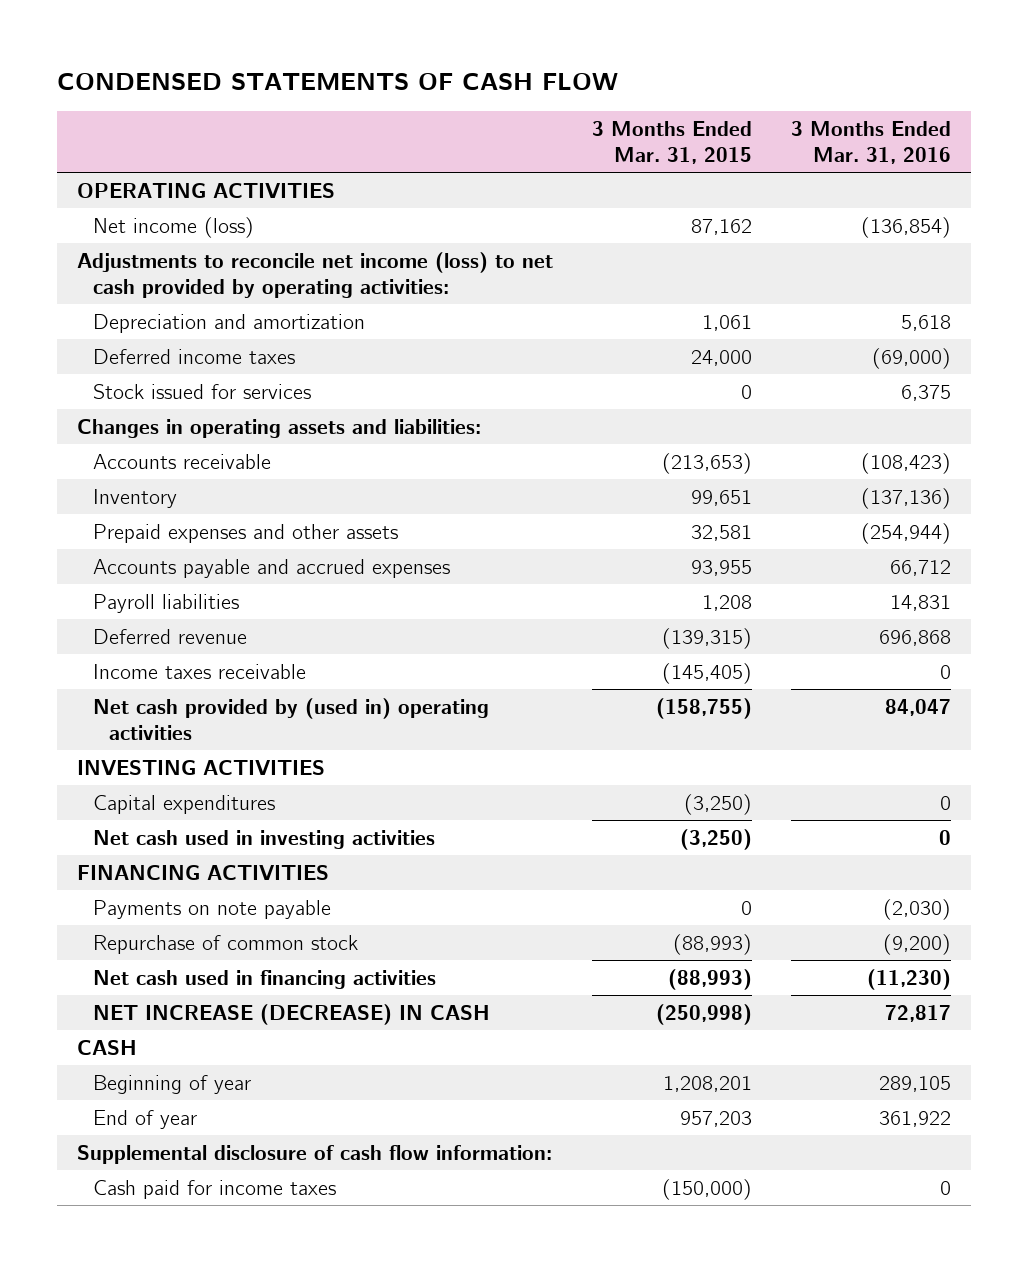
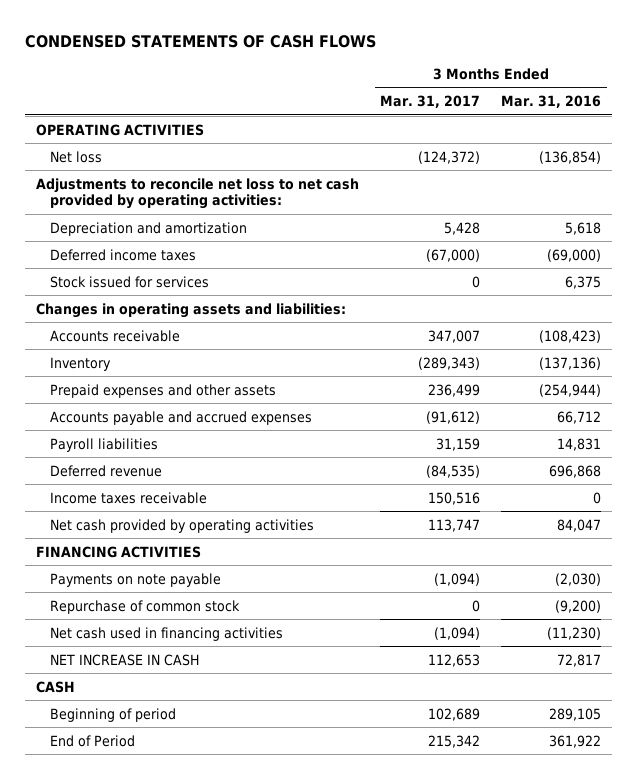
- CONDENSED STATEMENTS OF CASH FLOW
+ CONDENSED STATEMENTS OF CASH FLOWS
- | 3 Months Ended Mar. 31, 2015 | 3 Months Ended Mar. 31, 2016
+ | 3 Months Ended Mar. 31, 2017 | 3 Months Ended Mar. 31, 2016
- Net income (loss) | 87,162 | (136,854)
- Adjustments to reconcile net income (loss) to net cash provided by operating activities:
+ Net loss | (124,372) | (136,854)
+ Adjustments to reconcile net loss to net cash provided by operating activities:
- Net cash provided by (used in) operating activities | (158,755) | 84,047
- INVESTING ACTIVITIES
- Capital expenditures | (3,250) | 0
- Net cash used in investing activities | (3,250) | 0
+ Net cash provided by operating activities | 113,747 | 84,047
- NET INCREASE (DECREASE) IN CASH | (250,998) | 72,817
+ NET INCREASE IN CASH | 112,653 | 72,817
- Beginning of year | 1,208,201 | 289,105
- End of year | 957,203 | 361,922
- Supplemental disclosure of cash flow information:
- Cash paid for income taxes | (150,000) | 0
+ Beginning of period | 102,689 | 289,105
+ End of Period | 215,342 | 361,922

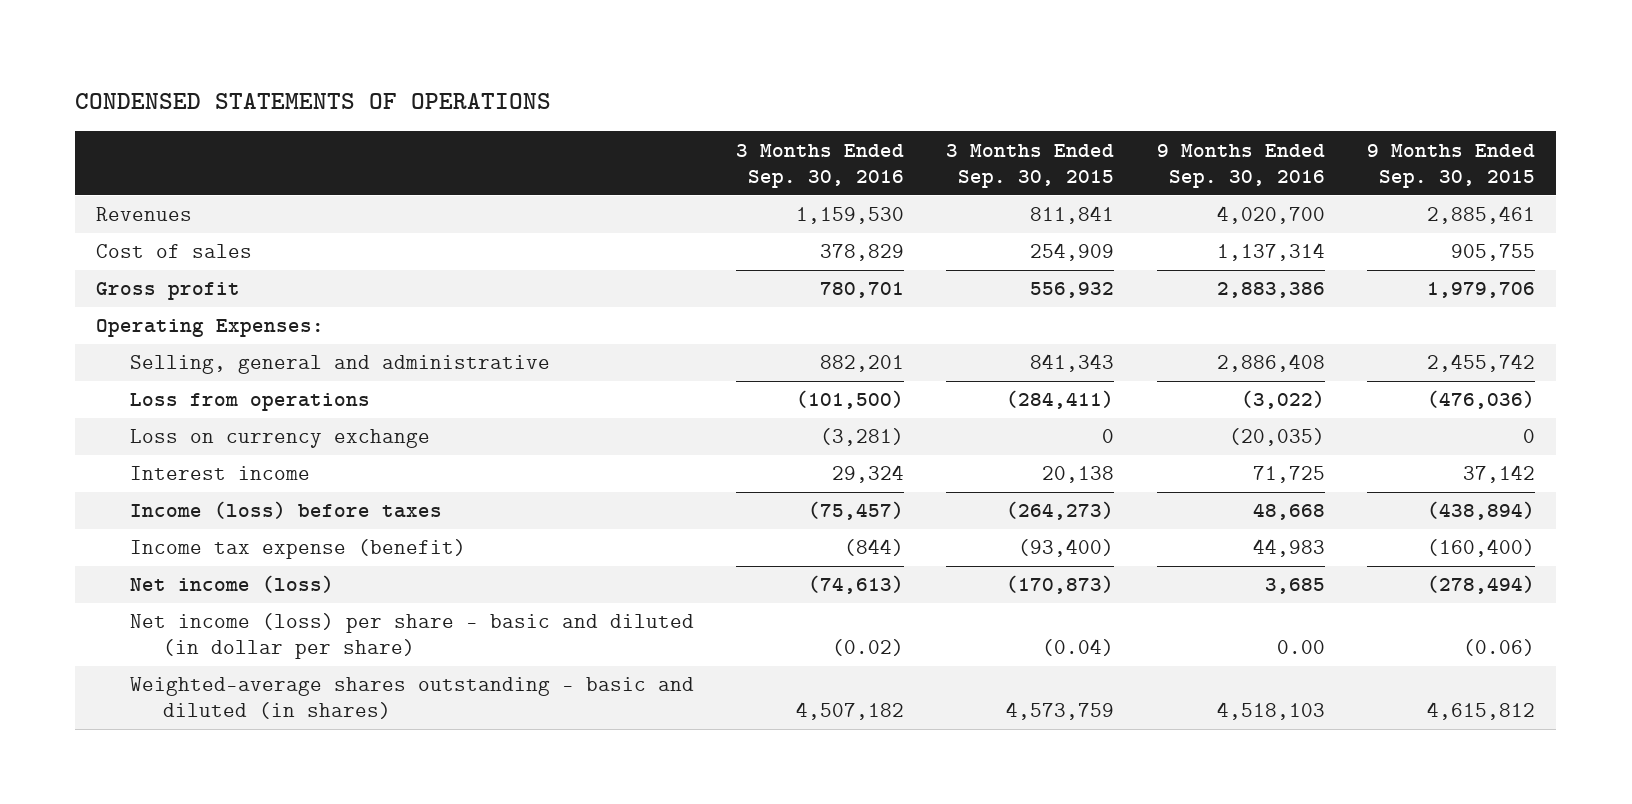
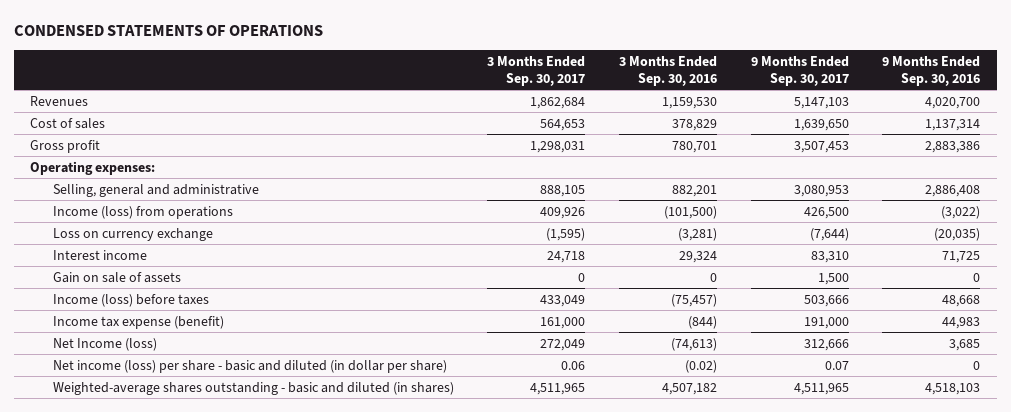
- | 3 Months Ended Sep. 30, 2016 | 3 Months Ended Sep. 30, 2015 | 9 Months Ended Sep. 30, 2016 | 9 Months Ended Sep. 30, 2015
+ | 3 Months Ended Sep. 30, 2017 | 3 Months Ended Sep. 30, 2016 | 9 Months Ended Sep. 30, 2017 | 9 Months Ended Sep. 30, 2016
- Operating Expenses:
+ Operating expenses:
- Loss from operations | (101,500) | (284,411) | (3,022) | (476,036)
+ Income (loss) from operations | 409,926 | (101,500) | 426,500 | (3,022)
+ Gain on sale of assets | 0 | 0 | 1,500 | 0
- Net income (loss) | (74,613) | (170,873) | 3,685 | (278,494)
- Net income (loss) per share - basic and diluted (in dollar per share) | (0.02) | (0.04) | 0.00 | (0.06)
+ Net Income (loss) | 272,049 | (74,613) | 312,666 | 3,685
+ Net income (loss) per share - basic and diluted (in dollar per share) | 0.06 | (0.02) | 0.07 | 0

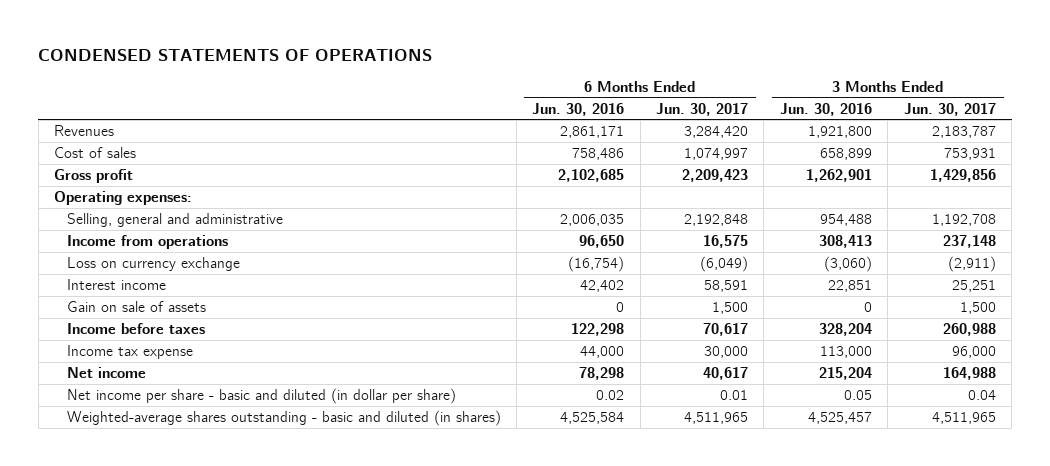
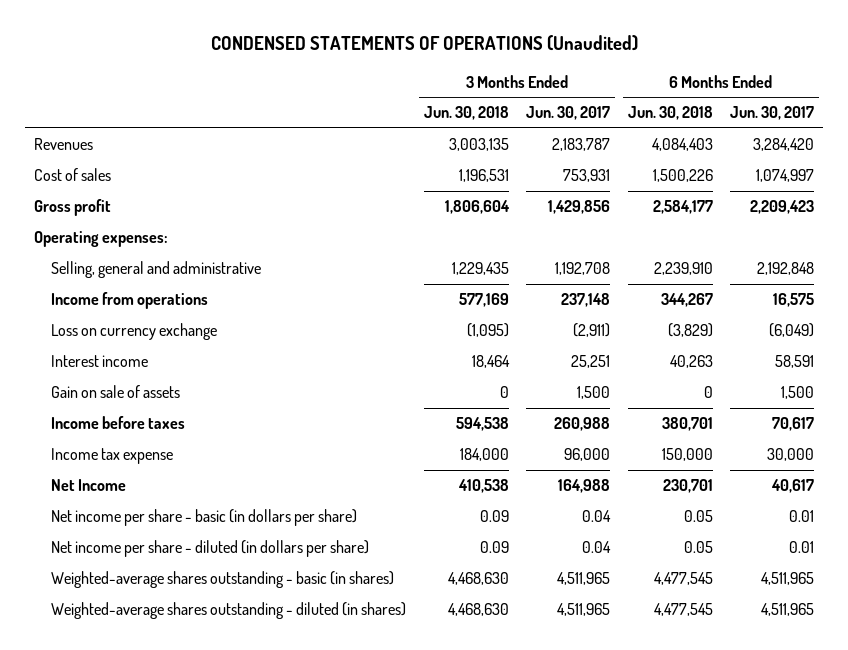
- CONDENSED STATEMENTS OF OPERATIONS
+ CONDENSED STATEMENTS OF OPERATIONS (Unaudited)
- | 6 Months Ended Jun. 30, 2016 | 6 Months Ended Jun. 30, 2017 | 3 Months Ended Jun. 30, 2016 | 3 Months Ended Jun. 30, 2017
+ | 3 Months Ended Jun. 30, 2018 | 3 Months Ended Jun. 30, 2017 | 6 Months Ended Jun. 30, 2018 | 6 Months Ended Jun. 30, 2017
- Net income | 78,298 | 40,617 | 215,204 | 164,988
- Net income per share - basic and diluted (in dollar per share) | 0.02 | 0.01 | 0.05 | 0.04
- Weighted-average shares outstanding - basic and diluted (in shares) | 4,525,584 | 4,511,965 | 4,525,457 | 4,511,965
+ Net Income | 410,538 | 164,988 | 230,701 | 40,617
+ Net income per share - basic (in dollars per share) | 0.09 | 0.04 | 0.05 | 0.01
+ Net income per share - diluted (in dollars per share) | 0.09 | 0.04 | 0.05 | 0.01
+ Weighted-average shares outstanding - basic (in shares) | 4,468,630 | 4,511,965 | 4,477,545 | 4,511,965
+ Weighted-average shares outstanding - diluted (in shares) | 4,468,630 | 4,511,965 | 4,477,545 | 4,511,965

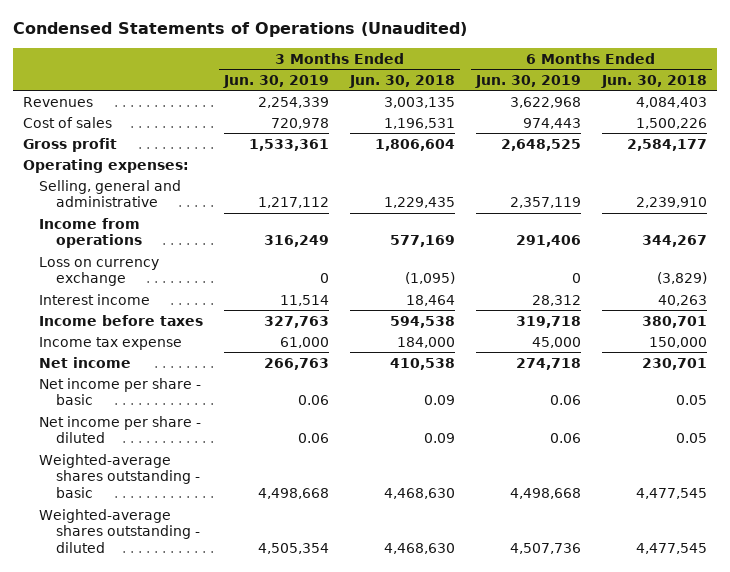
- CONDENSED STATEMENTS OF OPERATIONS (Unaudited)
+ Condensed Statements of Operations (Unaudited)
- | 3 Months Ended Jun. 30, 2018 | 3 Months Ended Jun. 30, 2017 | 6 Months Ended Jun. 30, 2018 | 6 Months Ended Jun. 30, 2017
+ | 3 Months Ended Jun. 30, 2019 | 3 Months Ended Jun. 30, 2018 | 6 Months Ended Jun. 30, 2019 | 6 Months Ended Jun. 30, 2018
- Gain on sale of assets | 0 | 1,500 | 0 | 1,500
- Net Income | 410,538 | 164,988 | 230,701 | 40,617
- Net income per share - basic (in dollars per share) | 0.09 | 0.04 | 0.05 | 0.01
- Net income per share - diluted (in dollars per share) | 0.09 | 0.04 | 0.05 | 0.01
- Weighted-average shares outstanding - basic (in shares) | 4,468,630 | 4,511,965 | 4,477,545 | 4,511,965
- Weighted-average shares outstanding - diluted (in shares) | 4,468,630 | 4,511,965 | 4,477,545 | 4,511,965
+ Net income | 266,763 | 410,538 | 274,718 | 230,701
+ Net income per share - basic | 0.06 | 0.09 | 0.06 | 0.05
+ Net income per share - diluted | 0.06 | 0.09 | 0.06 | 0.05
+ Weighted-average shares outstanding - basic | 4,498,668 | 4,468,630 | 4,498,668 | 4,477,545
+ Weighted-average shares outstanding - diluted | 4,505,354 | 4,468,630 | 4,507,736 | 4,477,545

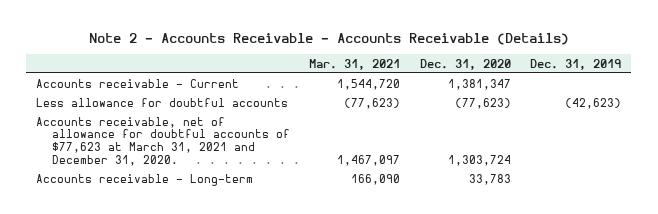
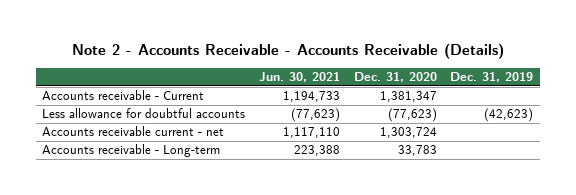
- | Mar. 31, 2021 | Dec. 31, 2020 | Dec. 31, 2019
+ | Jun. 30, 2021 | Dec. 31, 2020 | Dec. 31, 2019
- Accounts receivable, net of allowance for doubtful accounts of $77,623 at March 31, 2021 and December 31, 2020. | 1,467,097 | 1,303,724 |
+ Accounts receivable current - net | 1,117,110 | 1,303,724 |

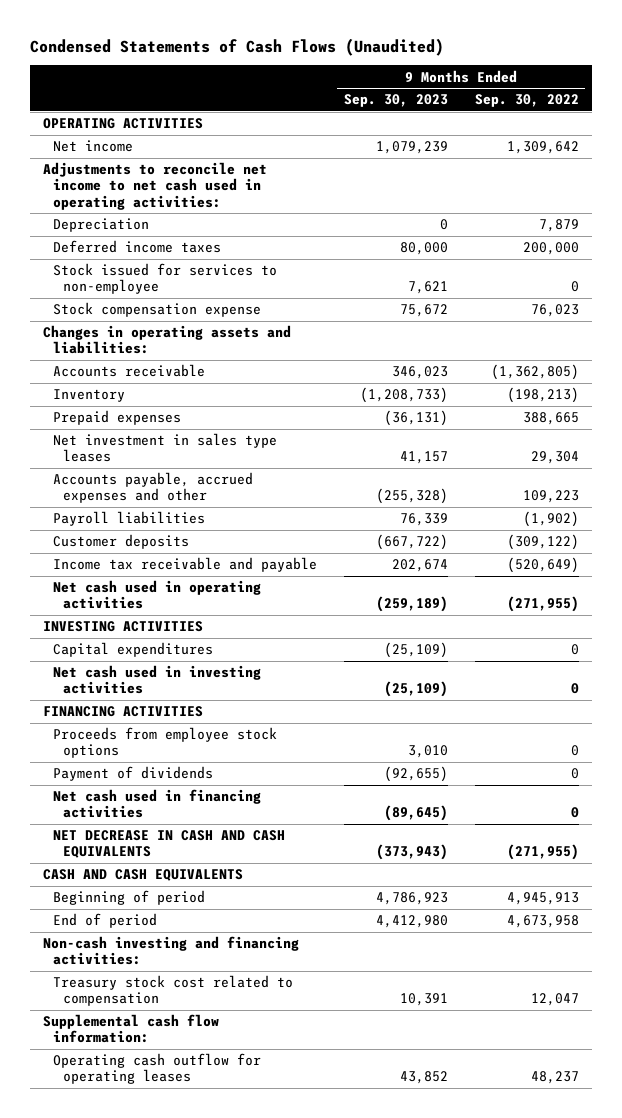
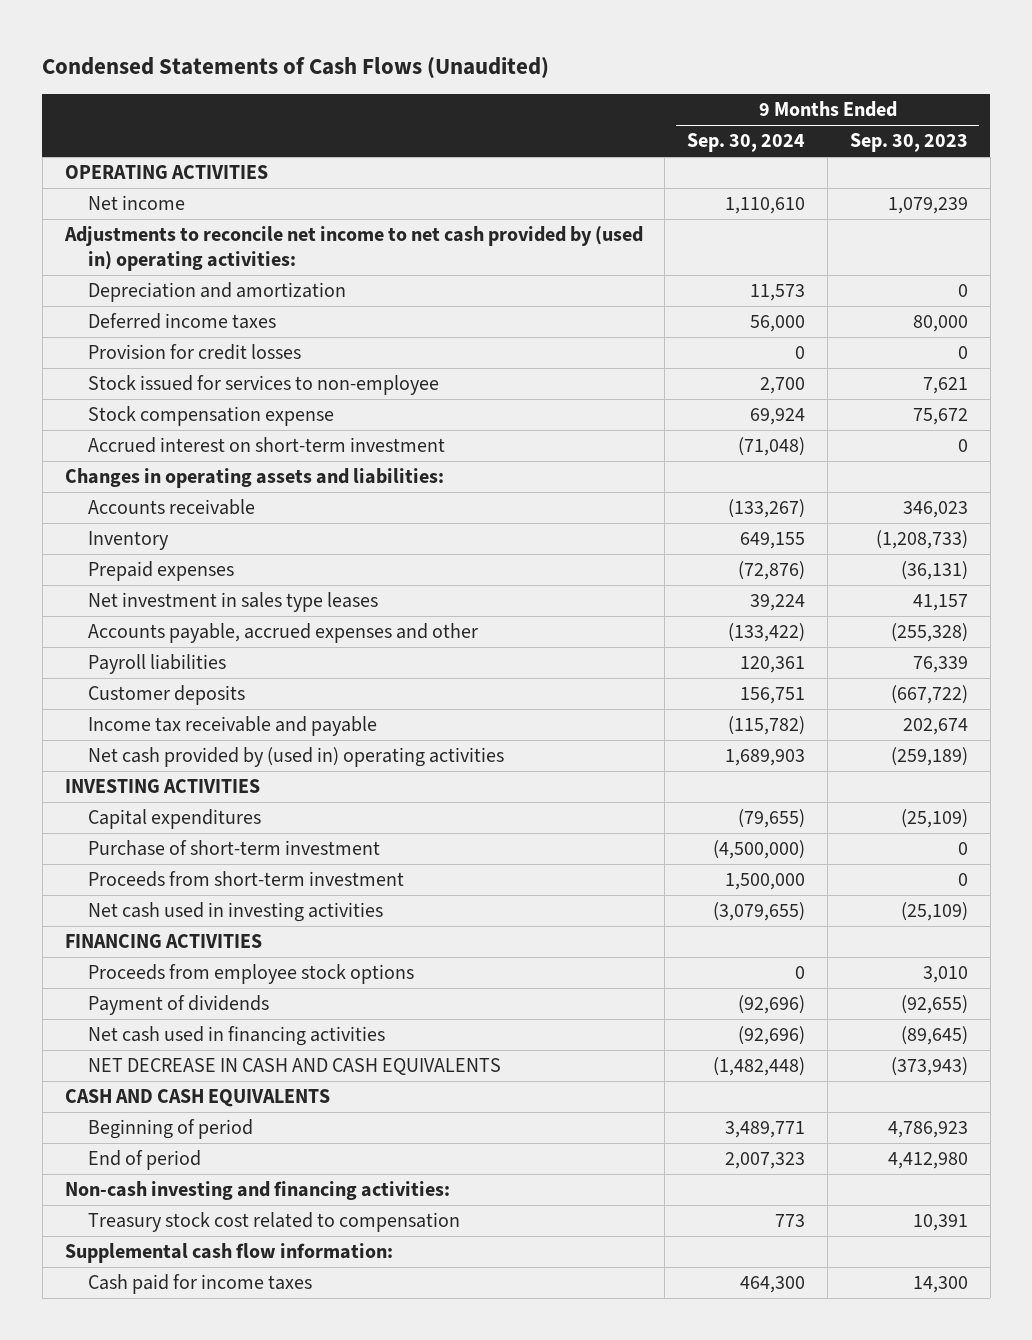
- | 9 Months Ended Sep. 30, 2023 | 9 Months Ended Sep. 30, 2022
+ | 9 Months Ended Sep. 30, 2024 | 9 Months Ended Sep. 30, 2023
- Adjustments to reconcile net income to net cash used in operating activities:
- Depreciation | 0 | 7,879
+ Adjustments to reconcile net income to net cash provided by (used in) operating activities:
+ Depreciation and amortization | 11,573 | 0
+ Provision for credit losses | 0 | 0
+ Accrued interest on short-term investment | (71,048) | 0
- Net cash used in operating activities | (259,189) | (271,955)
+ Net cash provided by (used in) operating activities | 1,689,903 | (259,189)
+ Purchase of short-term investment | (4,500,000) | 0
+ Proceeds from short-term investment | 1,500,000 | 0
- Operating cash outflow for operating leases | 43,852 | 48,237
+ Cash paid for income taxes | 464,300 | 14,300

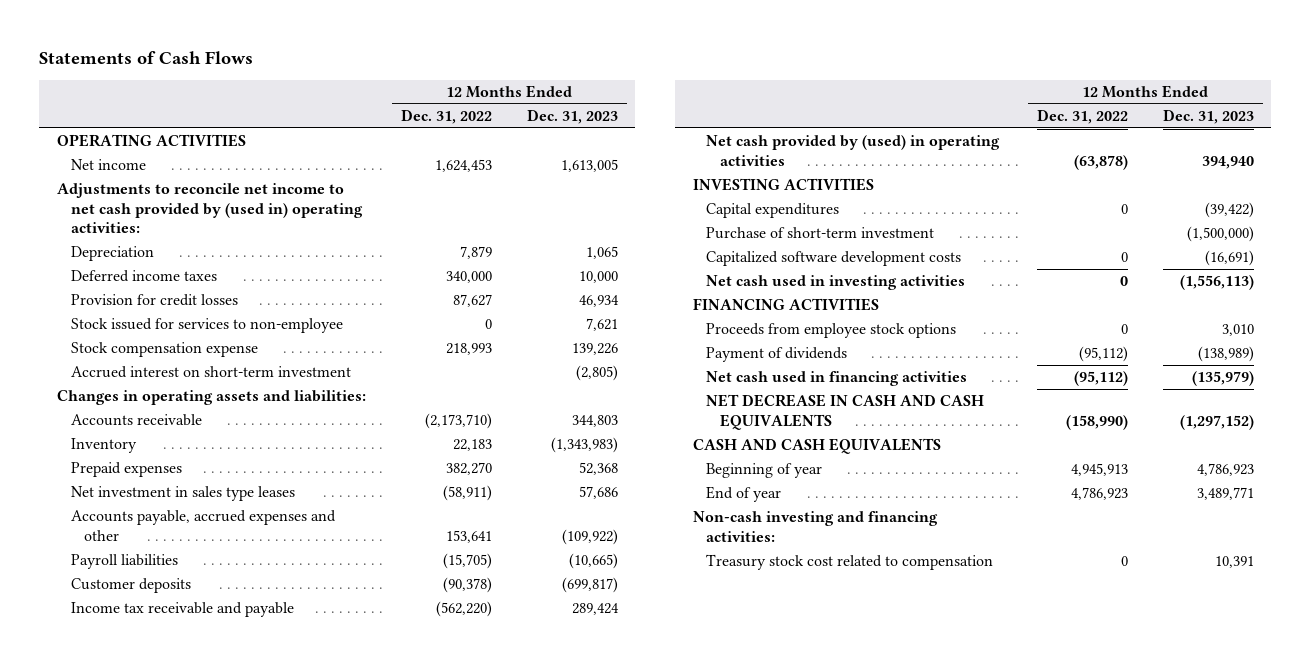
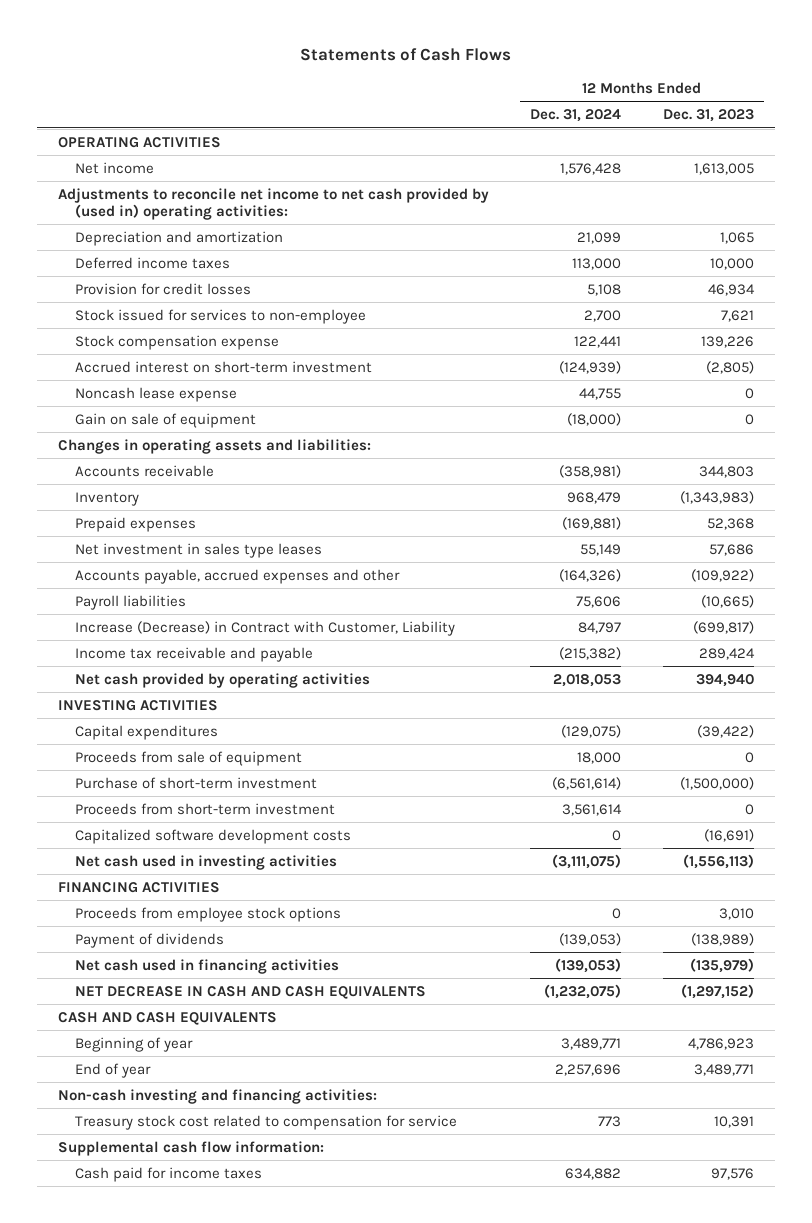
- | 12 Months Ended Dec. 31, 2022 | 12 Months Ended Dec. 31, 2023
+ | 12 Months Ended Dec. 31, 2024 | 12 Months Ended Dec. 31, 2023
- Depreciation | 7,879 | 1,065
+ Depreciation and amortization | 21,099 | 1,065
+ Noncash lease expense | 44,755 | 0
+ Gain on sale of equipment | (18,000) | 0
- Customer deposits | (90,378) | (699,817)
+ Increase (Decrease) in Contract with Customer, Liability | 84,797 | (699,817)
- Net cash provided by (used) in operating activities | (63,878) | 394,940
+ Net cash provided by operating activities | 2,018,053 | 394,940
+ Proceeds from sale of equipment | 18,000 | 0
+ Proceeds from short-term investment | 3,561,614 | 0
- Treasury stock cost related to compensation | 0 | 10,391
+ Treasury stock cost related to compensation for service | 773 | 10,391
+ Supplemental cash flow information:
+ Cash paid for income taxes | 634,882 | 97,576

